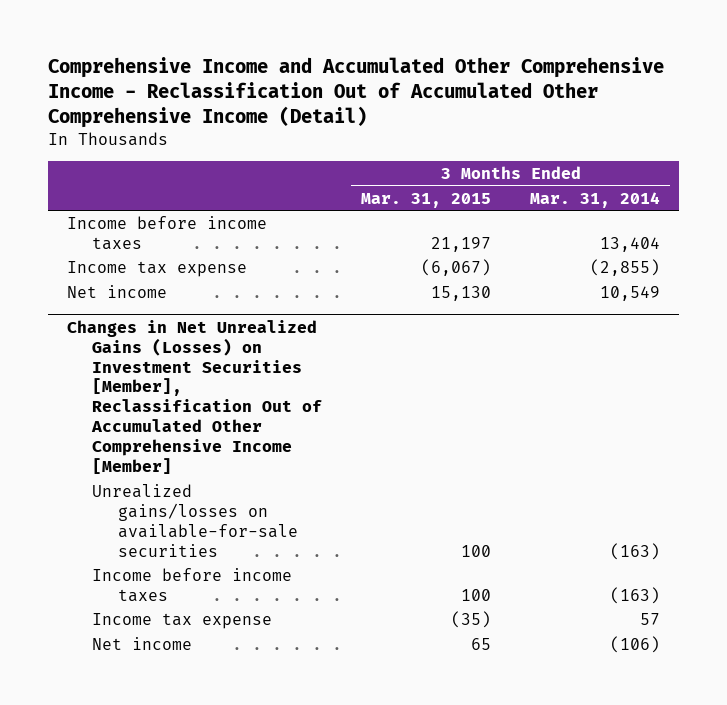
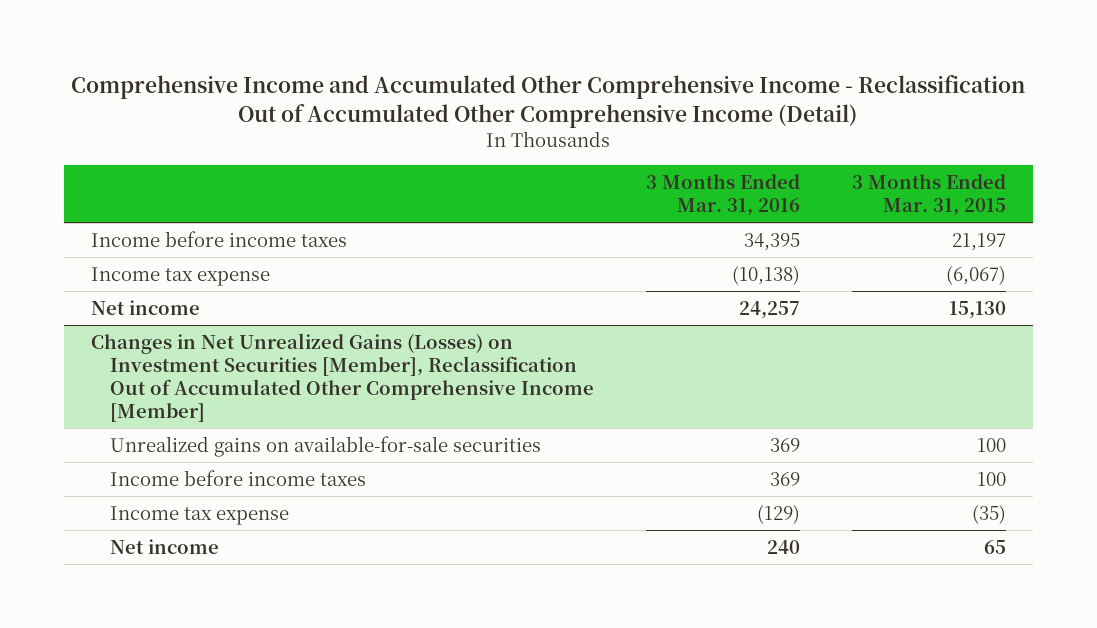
- | 3 Months Ended Mar. 31, 2015 | 3 Months Ended Mar. 31, 2014
+ | 3 Months Ended Mar. 31, 2016 | 3 Months Ended Mar. 31, 2015
@ Changes in Net Unrealized Gains (Losses) on Investment Securities [Member], Reclassification Out of Accumulated Other Comprehensive Income [Member]
- Unrealized gains/losses on available-for-sale securities | 100 | (163)
+ Unrealized gains on available-for-sale securities | 369 | 100

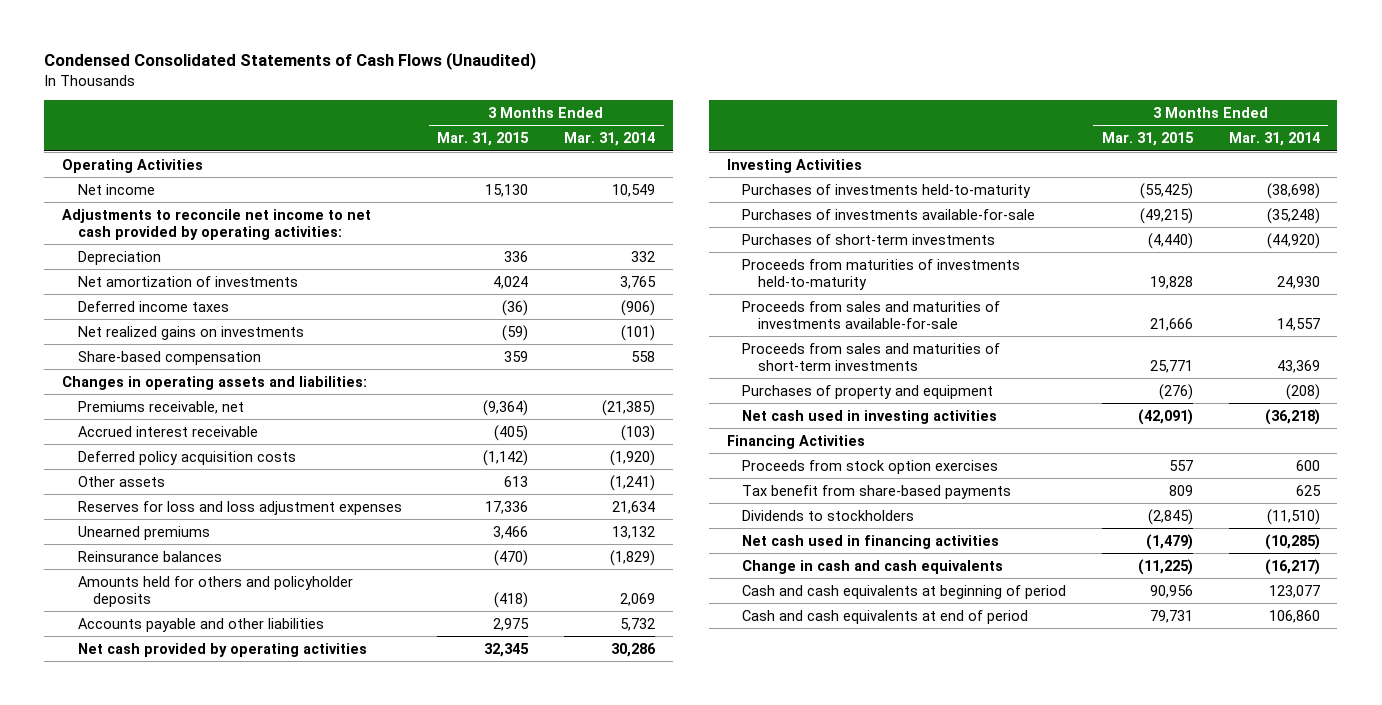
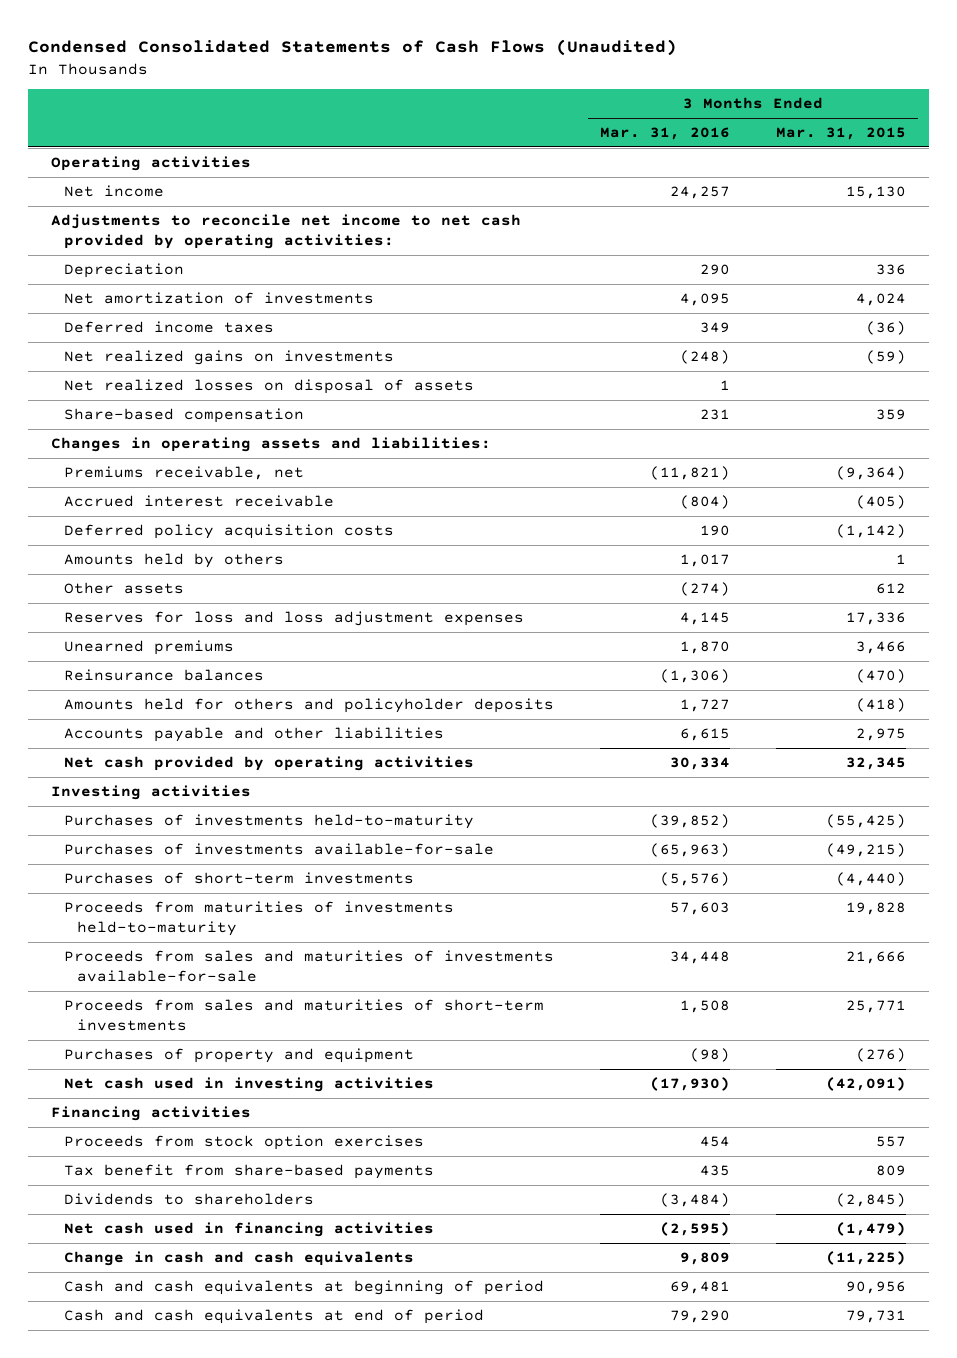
- | 3 Months Ended Mar. 31, 2015 | 3 Months Ended Mar. 31, 2014
+ | 3 Months Ended Mar. 31, 2016 | 3 Months Ended Mar. 31, 2015
- Operating Activities
+ Operating activities
+ Net realized losses on disposal of assets | 1 |
- Other assets | 613 | (1,241)
+ Amounts held by others | 1,017 | 1
+ Other assets | (274) | 612
- Investing Activities
+ Investing activities
- Financing Activities
+ Financing activities
- Dividends to stockholders | (2,845) | (11,510)
+ Dividends to shareholders | (3,484) | (2,845)

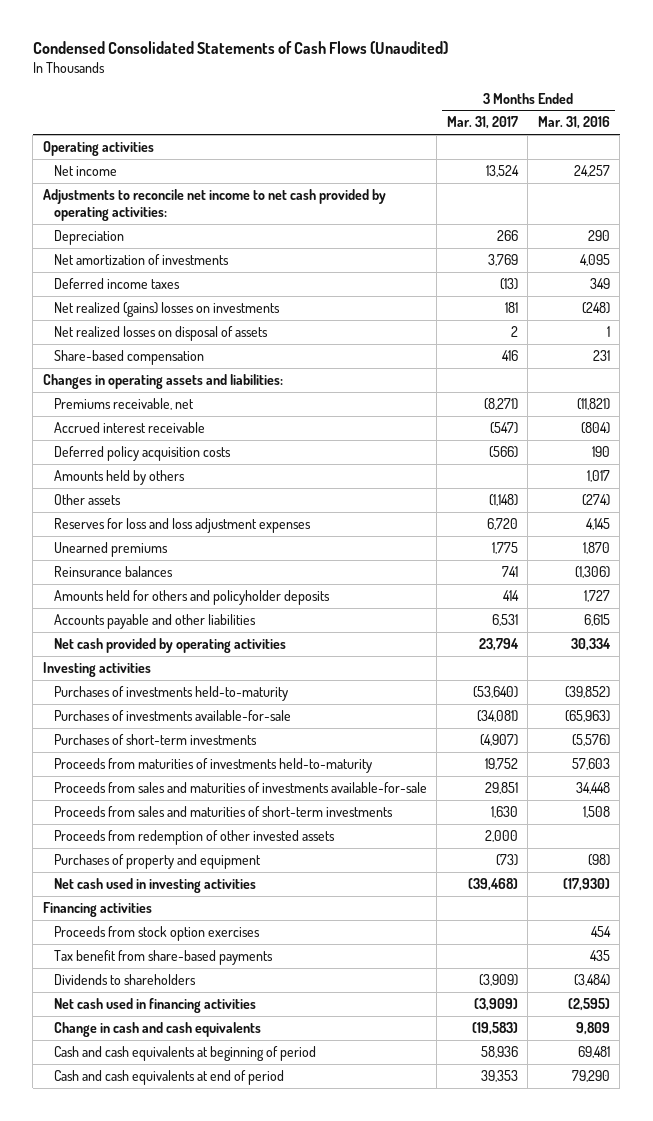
- | 3 Months Ended Mar. 31, 2016 | 3 Months Ended Mar. 31, 2015
+ | 3 Months Ended Mar. 31, 2017 | 3 Months Ended Mar. 31, 2016
- Net realized gains on investments | (248) | (59)
+ Net realized (gains) losses on investments | 181 | (248)
+ Proceeds from redemption of other invested assets | 2,000 |

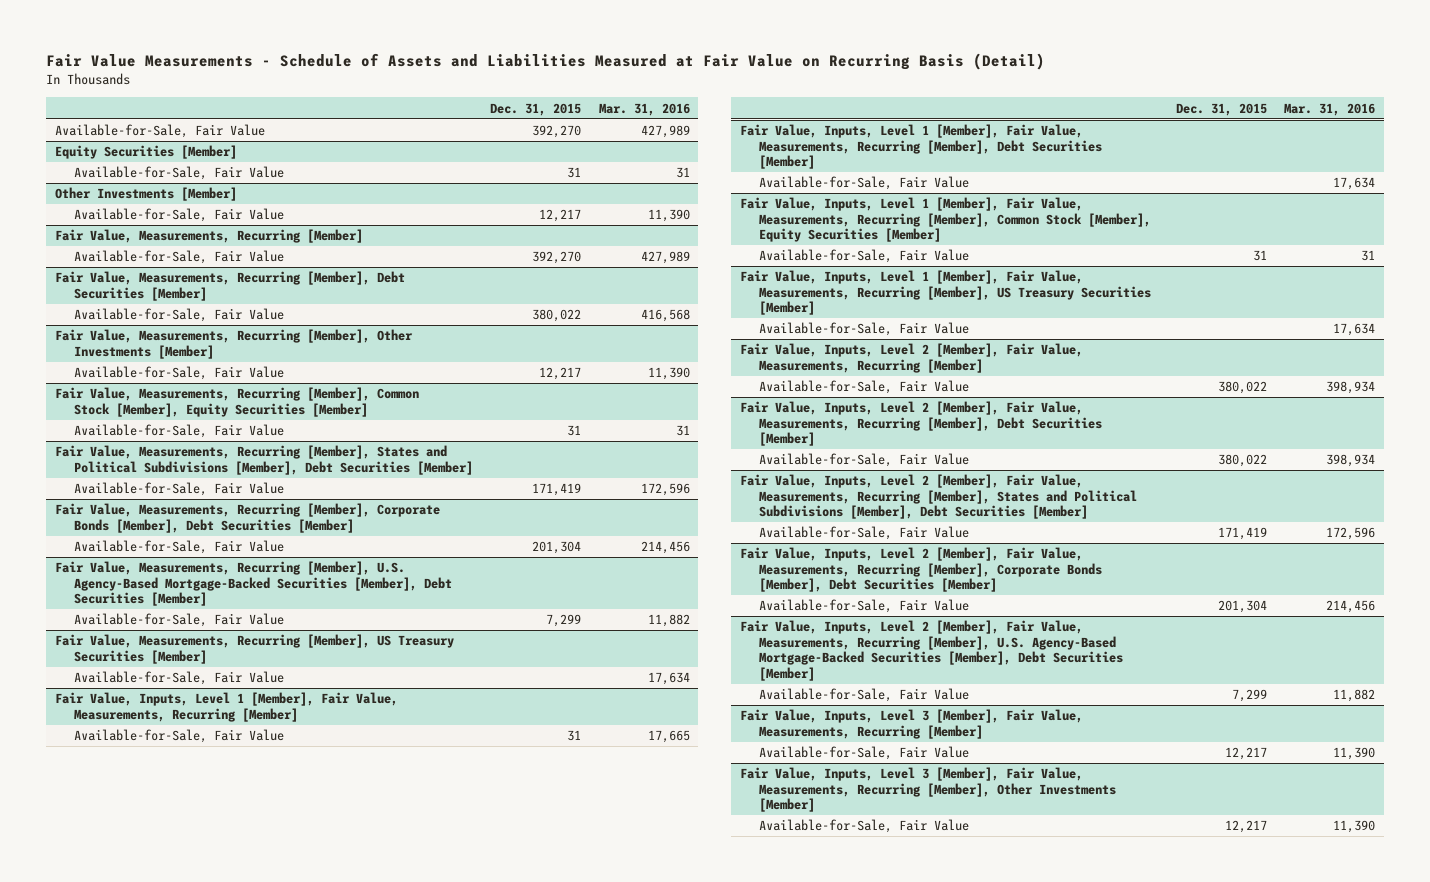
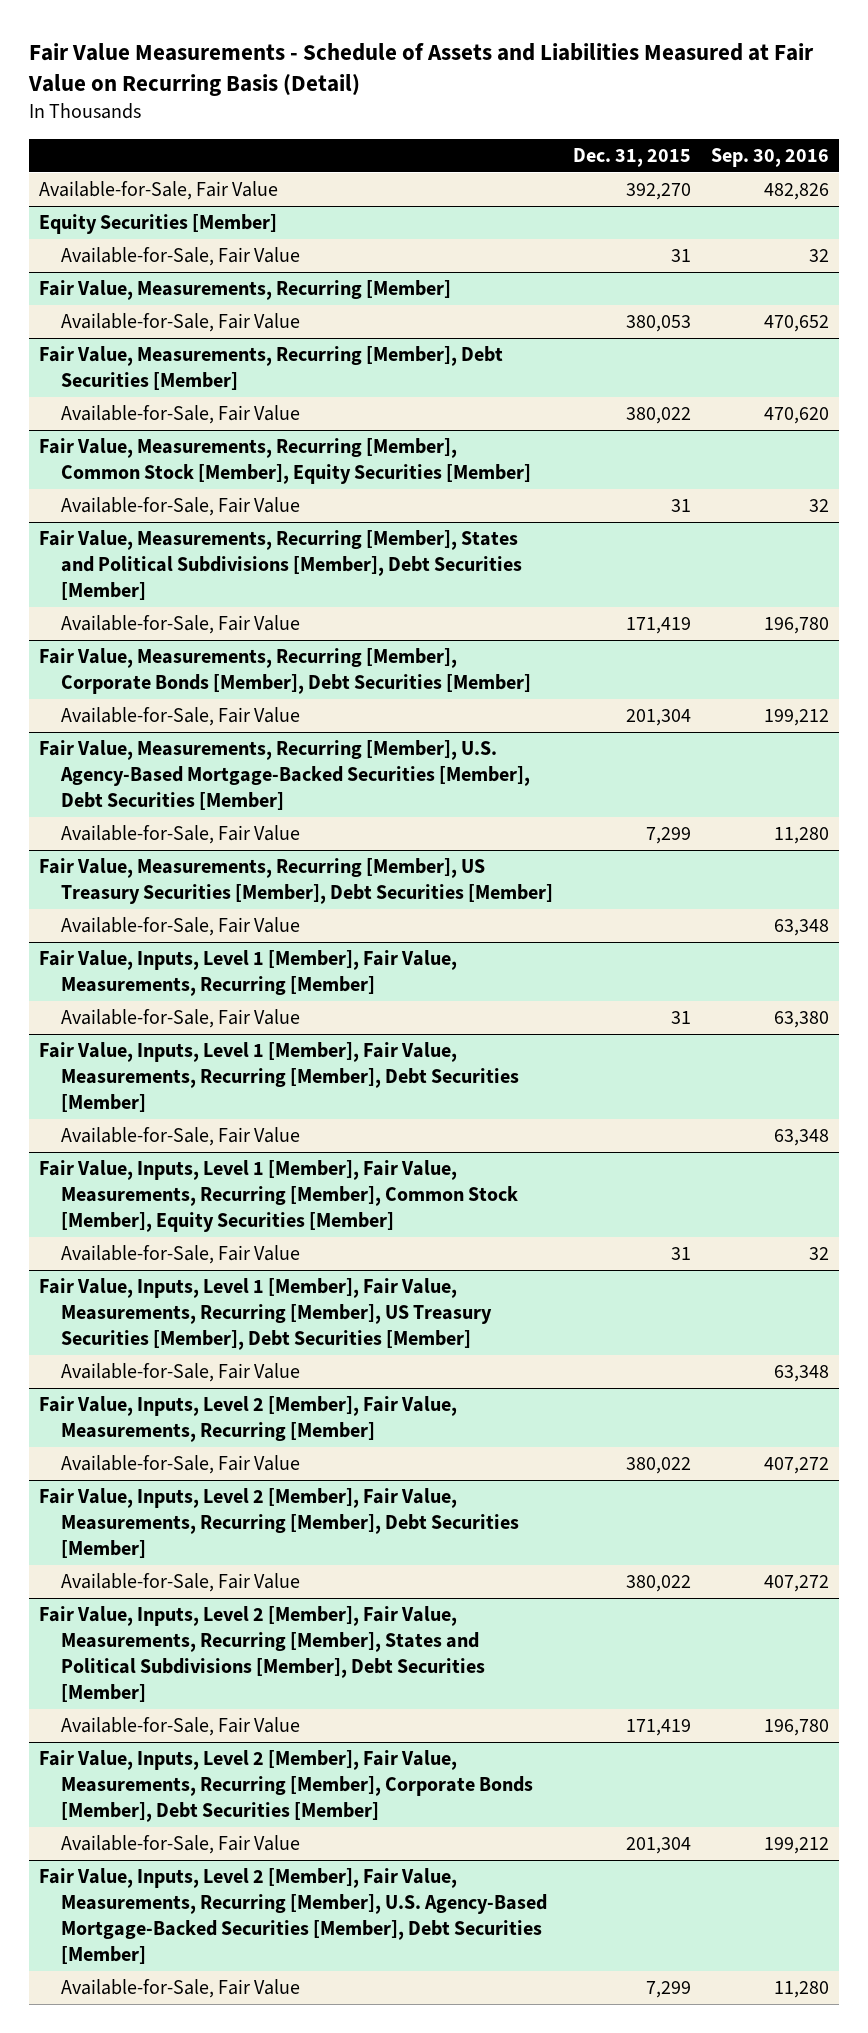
- | Dec. 31, 2015 | Mar. 31, 2016
+ | Dec. 31, 2015 | Sep. 30, 2016
- Other Investments [Member]
- Available-for-Sale, Fair Value | 12,217 | 11,390
@ Fair Value, Measurements, Recurring [Member]
- Available-for-Sale, Fair Value | 392,270 | 427,989
+ Available-for-Sale, Fair Value | 380,053 | 470,652
- Fair Value, Measurements, Recurring [Member], Other Investments [Member]
- Available-for-Sale, Fair Value | 12,217 | 11,390
- Fair Value, Measurements, Recurring [Member], US Treasury Securities [Member]
+ Fair Value, Measurements, Recurring [Member], US Treasury Securities [Member], Debt Securities [Member]
- Fair Value, Inputs, Level 1 [Member], Fair Value, Measurements, Recurring [Member], US Treasury Securities [Member]
+ Fair Value, Inputs, Level 1 [Member], Fair Value, Measurements, Recurring [Member], US Treasury Securities [Member], Debt Securities [Member]
- Fair Value, Inputs, Level 3 [Member], Fair Value, Measurements, Recurring [Member]
- Available-for-Sale, Fair Value | 12,217 | 11,390
- Fair Value, Inputs, Level 3 [Member], Fair Value, Measurements, Recurring [Member], Other Investments [Member]
- Available-for-Sale, Fair Value | 12,217 | 11,390

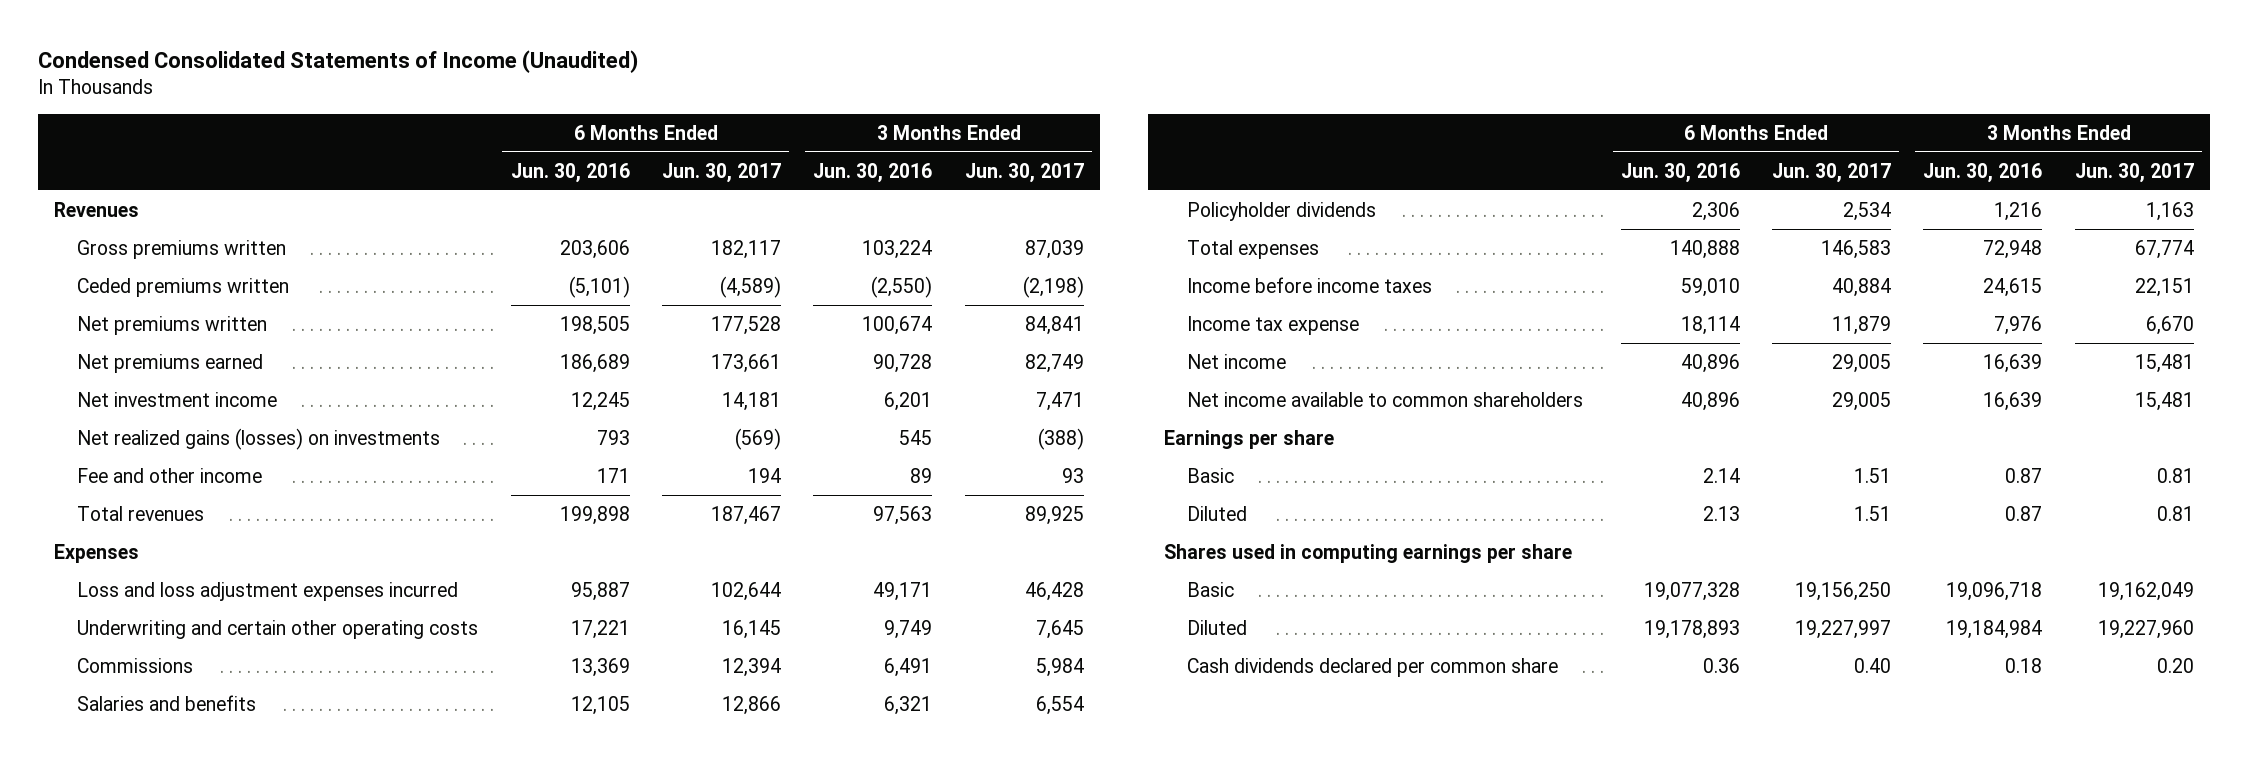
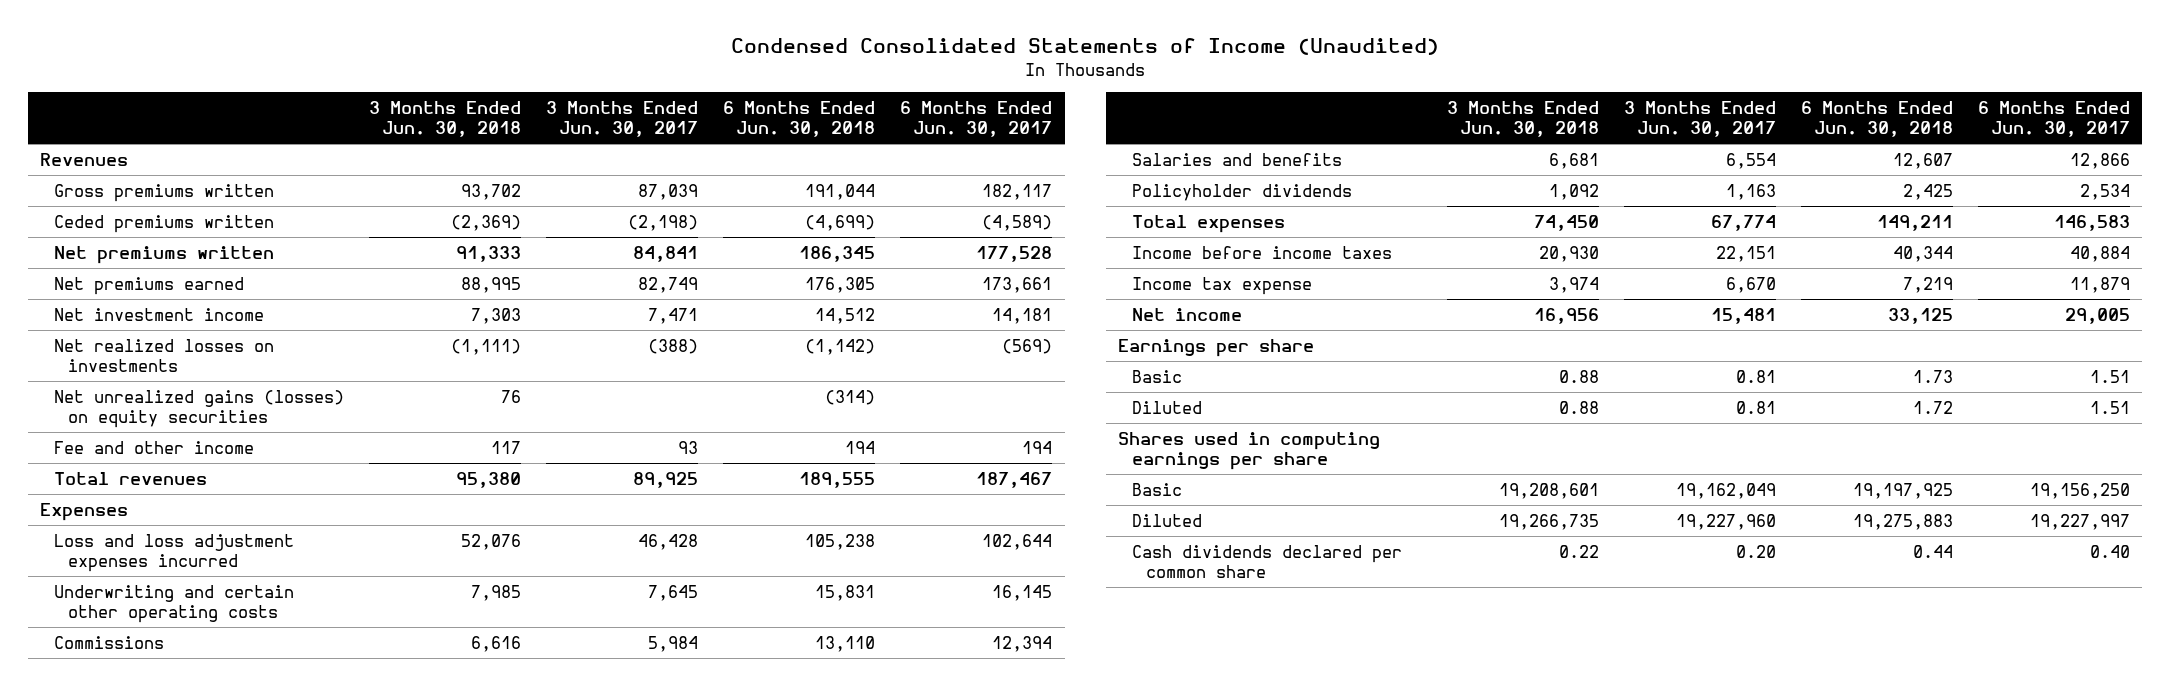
- | 6 Months Ended Jun. 30, 2016 | 6 Months Ended Jun. 30, 2017 | 3 Months Ended Jun. 30, 2016 | 3 Months Ended Jun. 30, 2017
+ | 3 Months Ended Jun. 30, 2018 | 3 Months Ended Jun. 30, 2017 | 6 Months Ended Jun. 30, 2018 | 6 Months Ended Jun. 30, 2017
- Net realized gains (losses) on investments | 793 | (569) | 545 | (388)
+ Net realized losses on investments | (1,111) | (388) | (1,142) | (569)
+ Net unrealized gains (losses) on equity securities | 76 | | (314) |
- Net income available to common shareholders | 40,896 | 29,005 | 16,639 | 15,481

